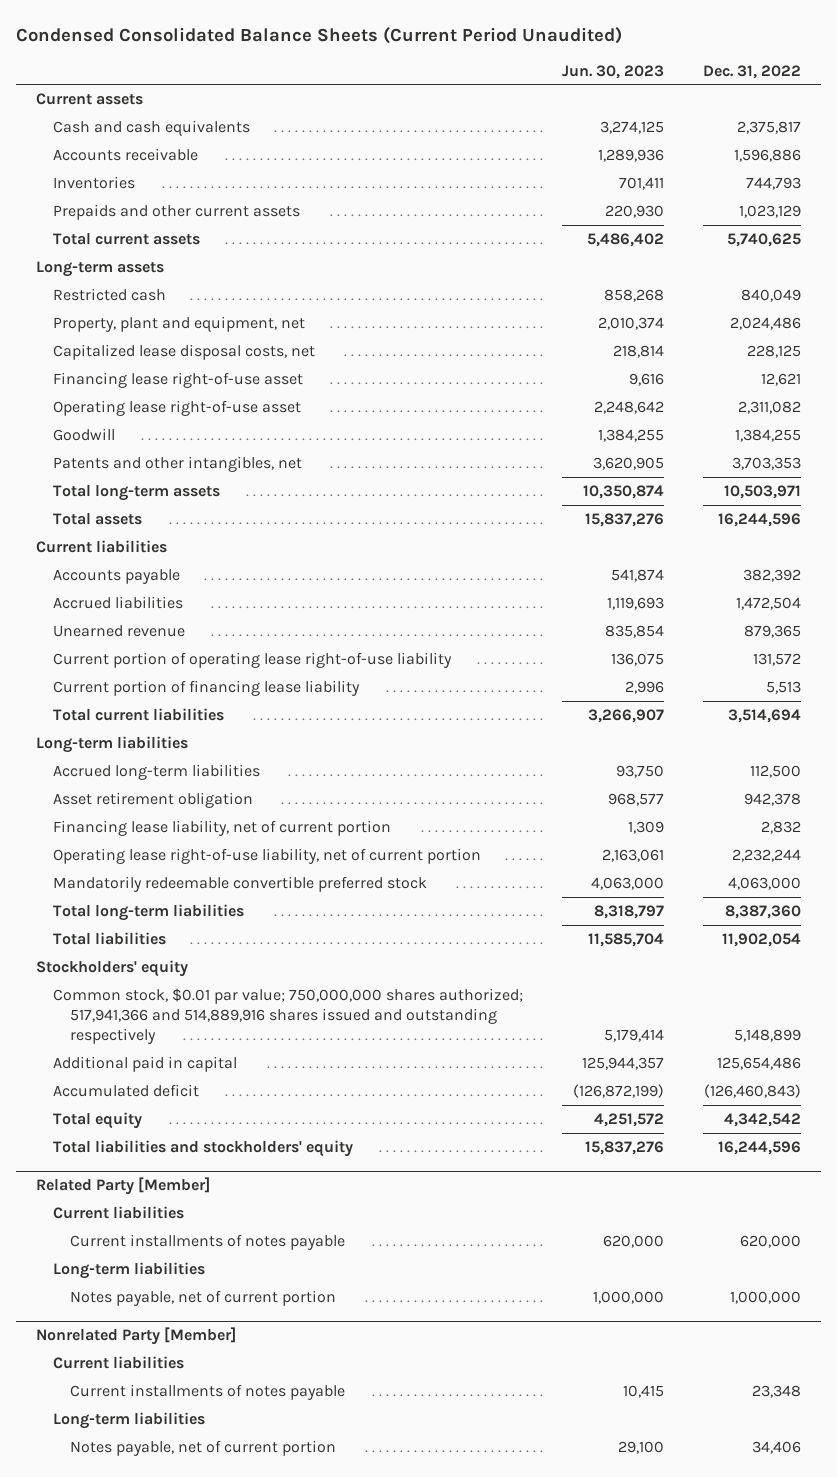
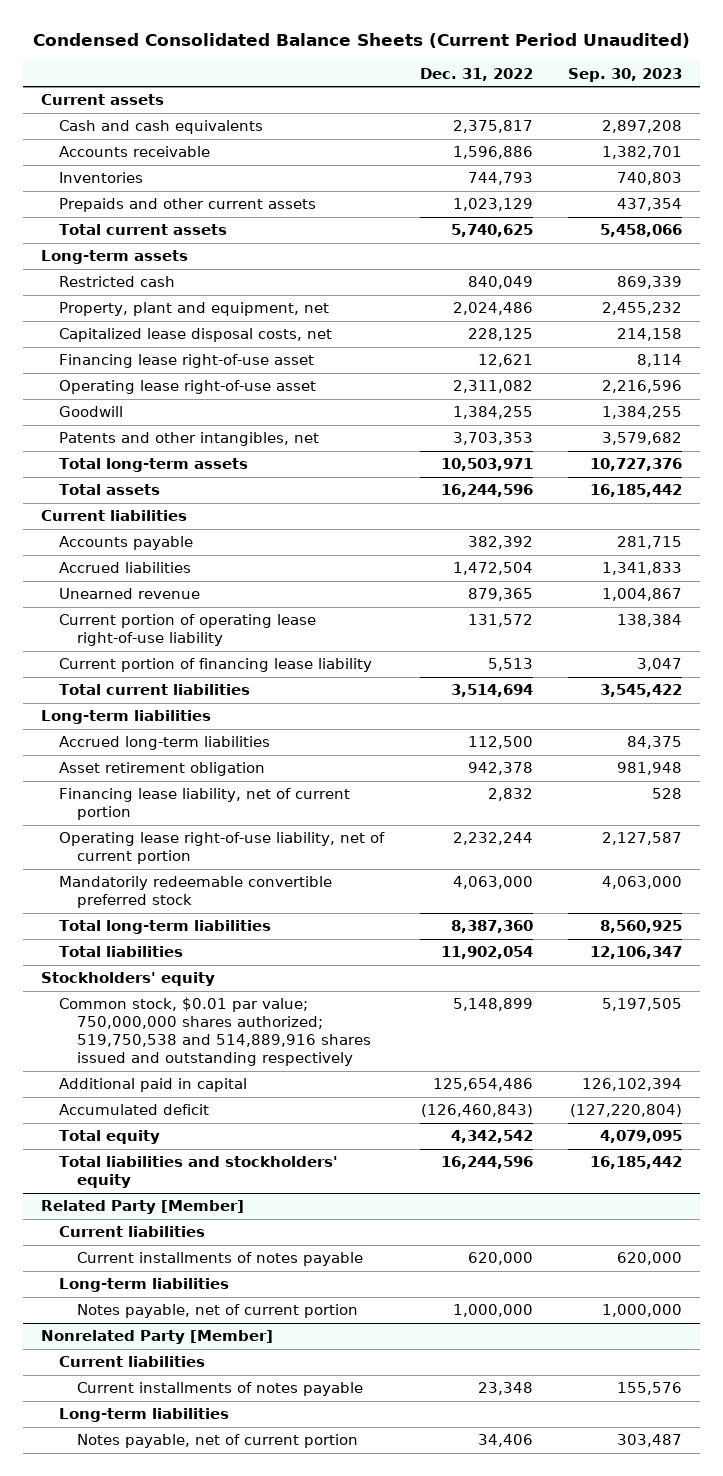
- | Jun. 30, 2023 | Dec. 31, 2022
+ | Dec. 31, 2022 | Sep. 30, 2023
- Common stock, $0.01 par value; 750,000,000 shares authorized; 517,941,366 and 514,889,916 shares issued and outstanding respectively | 5,179,414 | 5,148,899
+ Common stock, $0.01 par value; 750,000,000 shares authorized; 519,750,538 and 514,889,916 shares issued and outstanding respectively | 5,148,899 | 5,197,505

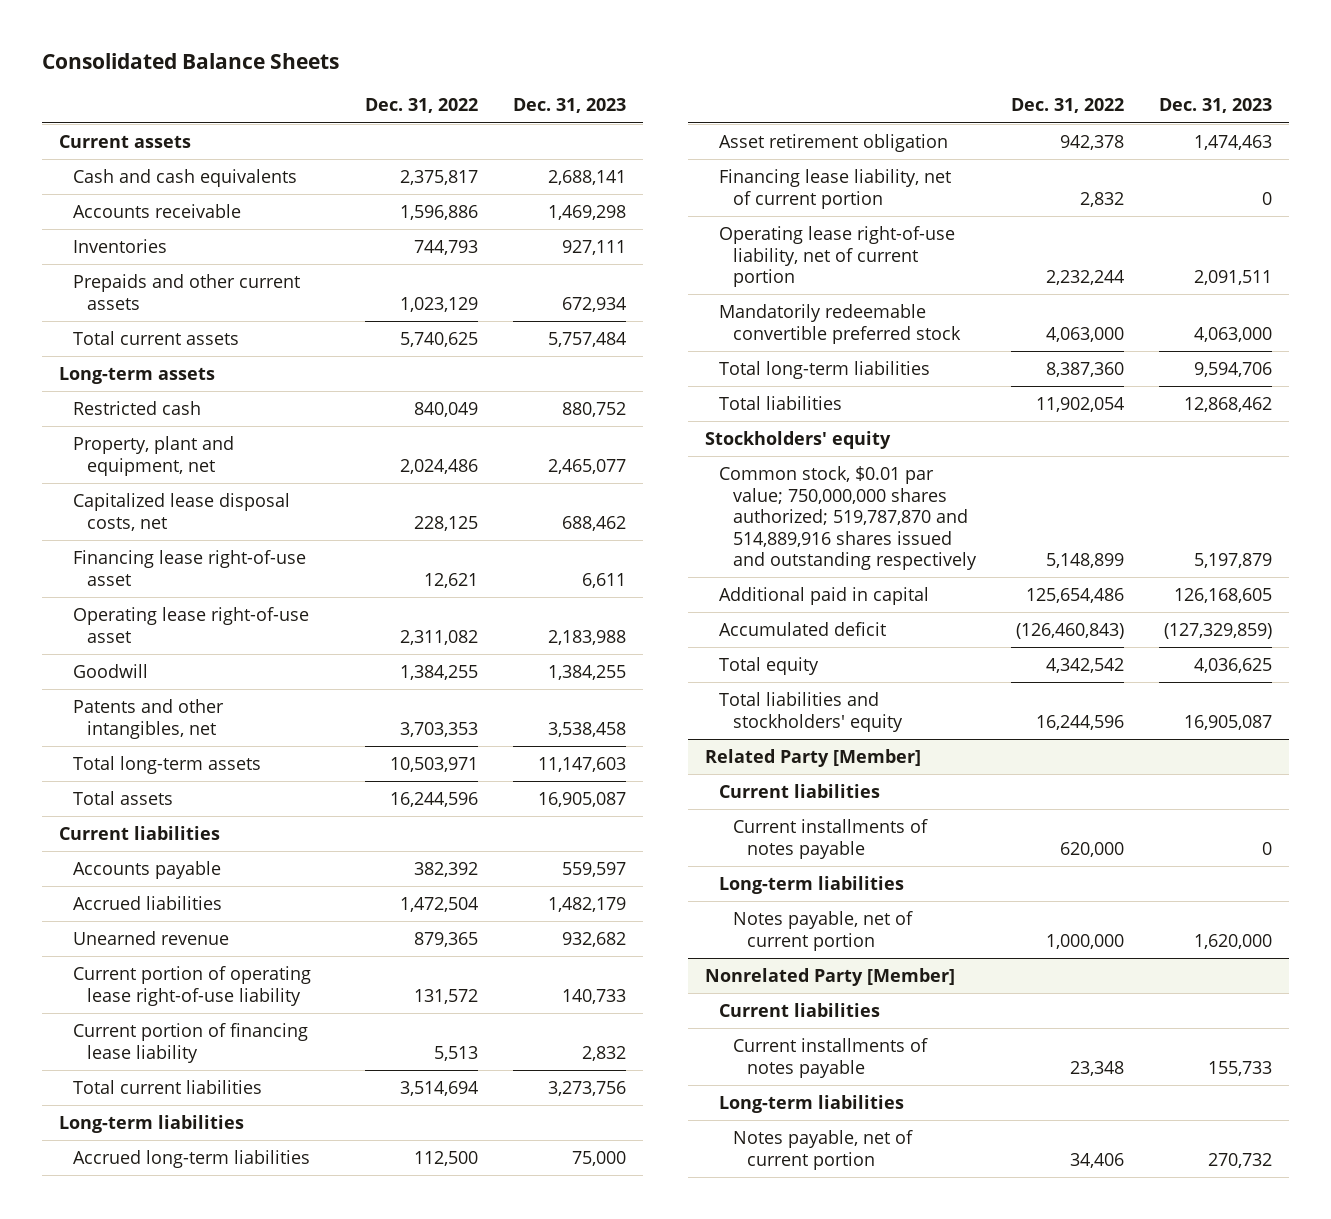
- Condensed Consolidated Balance Sheets (Current Period Unaudited)
+ Consolidated Balance Sheets
- | Dec. 31, 2022 | Sep. 30, 2023
+ | Dec. 31, 2022 | Dec. 31, 2023
- Common stock, $0.01 par value; 750,000,000 shares authorized; 519,750,538 and 514,889,916 shares issued and outstanding respectively | 5,148,899 | 5,197,505
+ Common stock, $0.01 par value; 750,000,000 shares authorized; 519,787,870 and 514,889,916 shares issued and outstanding respectively | 5,148,899 | 5,197,879

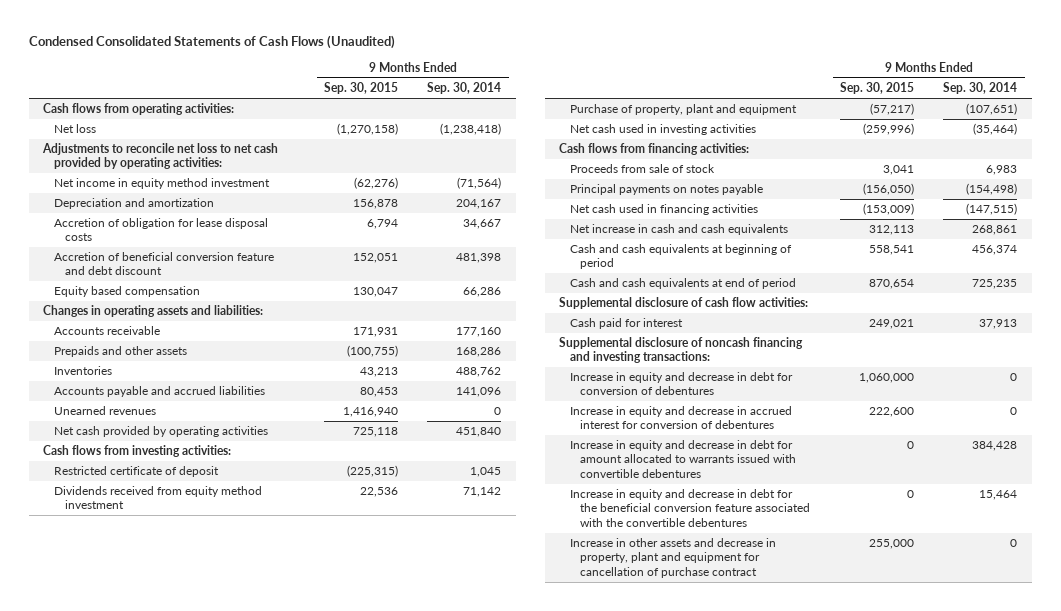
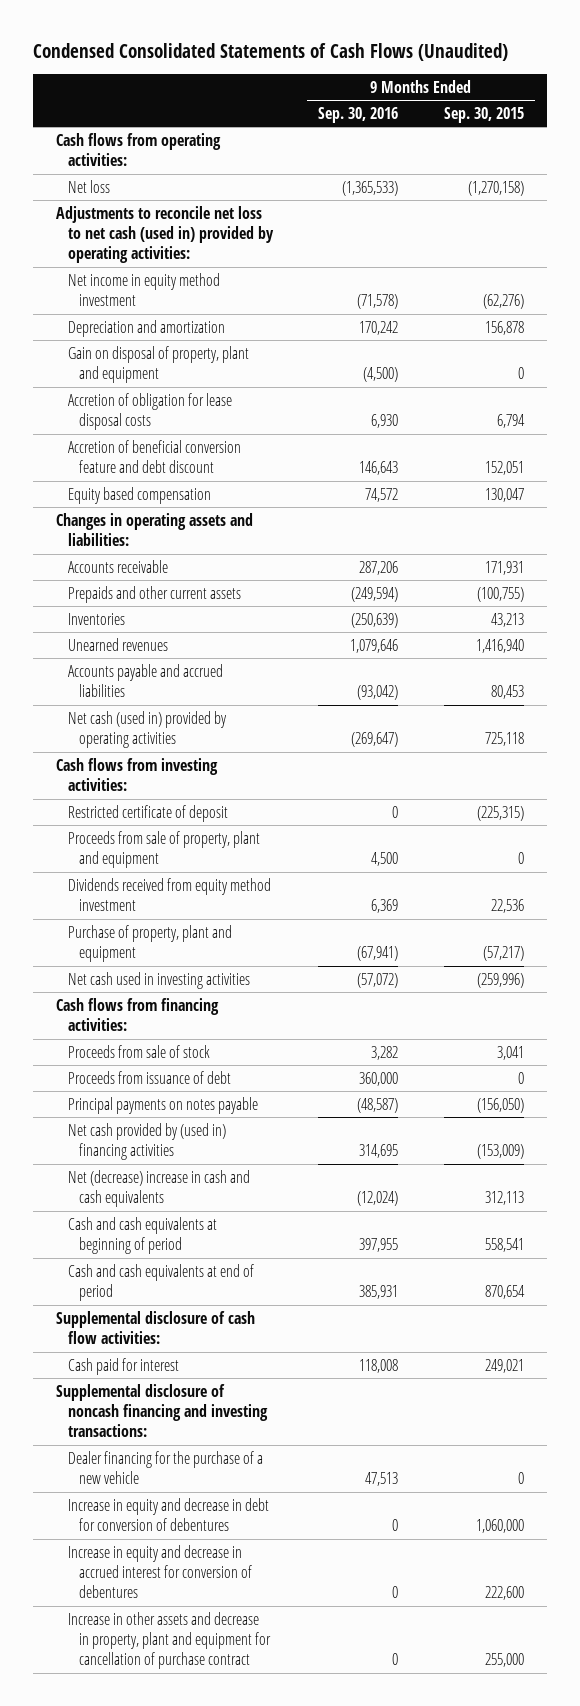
- | 9 Months Ended Sep. 30, 2015 | 9 Months Ended Sep. 30, 2014
+ | 9 Months Ended Sep. 30, 2016 | 9 Months Ended Sep. 30, 2015
- Adjustments to reconcile net loss to net cash provided by operating activities:
+ Adjustments to reconcile net loss to net cash (used in) provided by operating activities:
+ Gain on disposal of property, plant and equipment | (4,500) | 0
- Prepaids and other assets | (100,755) | 168,286
+ Prepaids and other current assets | (249,594) | (100,755)
- Net cash provided by operating activities | 725,118 | 451,840
moved down: Accounts payable and accrued liabilities | (93,042) | 80,453
+ Net cash (used in) provided by operating activities | (269,647) | 725,118
+ Proceeds from sale of property, plant and equipment | 4,500 | 0
+ Proceeds from issuance of debt | 360,000 | 0
- Net cash used in financing activities | (153,009) | (147,515)
- Net increase in cash and cash equivalents | 312,113 | 268,861
+ Net cash provided by (used in) financing activities | 314,695 | (153,009)
+ Net (decrease) increase in cash and cash equivalents | (12,024) | 312,113
+ Dealer financing for the purchase of a new vehicle | 47,513 | 0
- Increase in equity and decrease in debt for amount allocated to warrants issued with convertible debentures | 0 | 384,428
- Increase in equity and decrease in debt for the beneficial conversion feature associated with the convertible debentures | 0 | 15,464

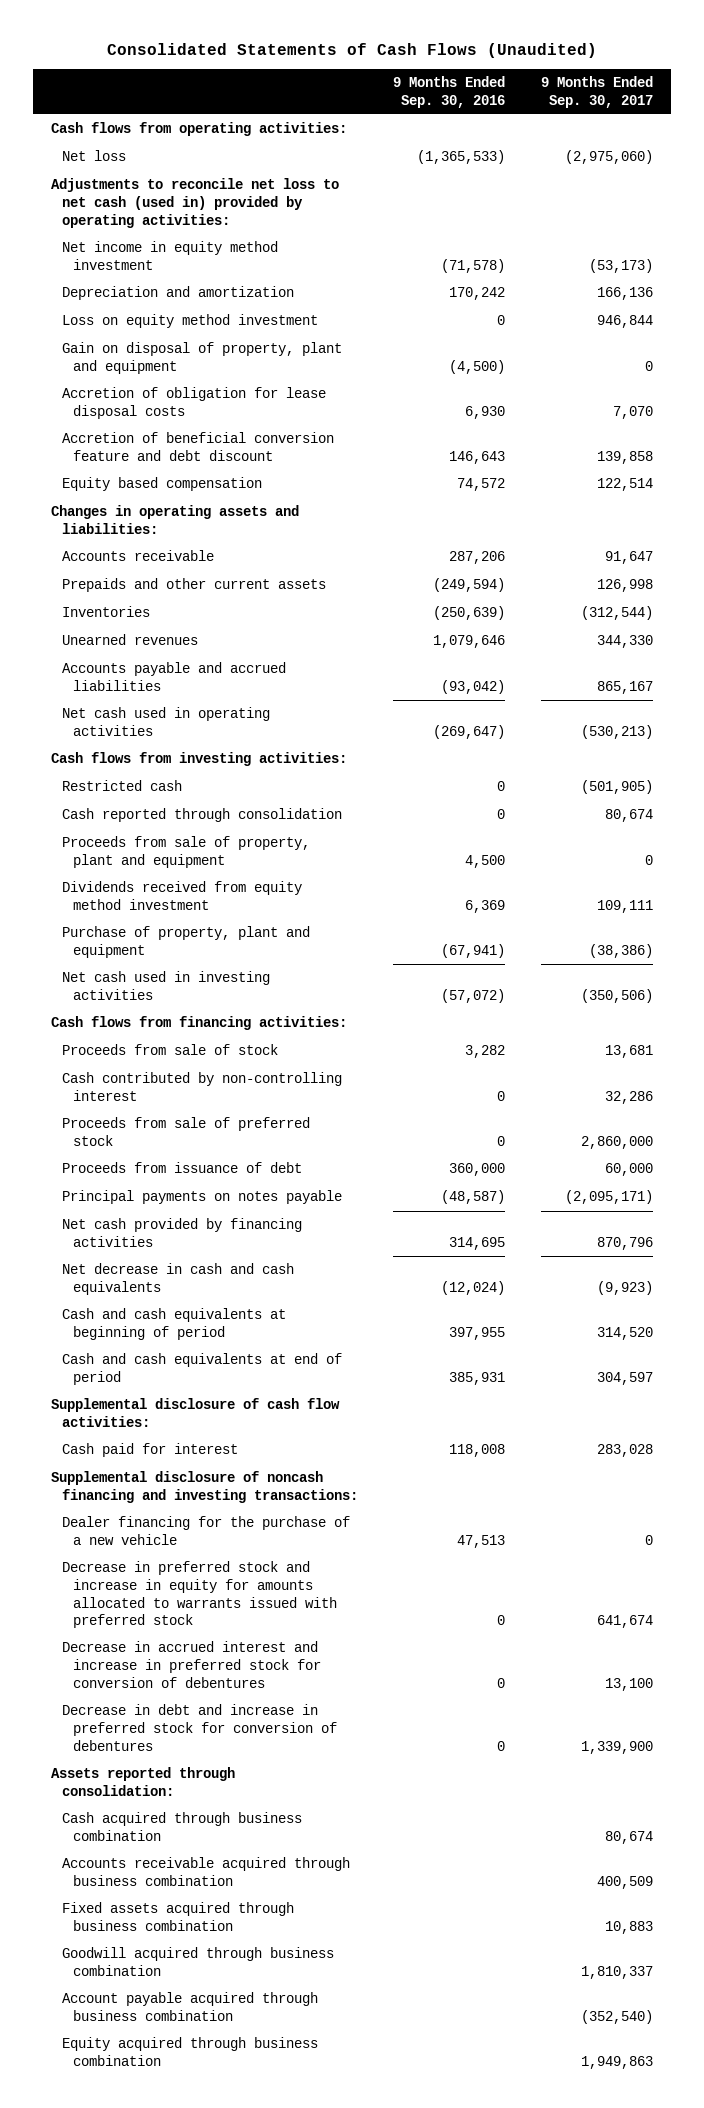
- Condensed Consolidated Statements of Cash Flows (Unaudited)
+ Consolidated Statements of Cash Flows (Unaudited)
- | 9 Months Ended Sep. 30, 2016 | 9 Months Ended Sep. 30, 2015
+ | 9 Months Ended Sep. 30, 2016 | 9 Months Ended Sep. 30, 2017
+ Loss on equity method investment | 0 | 946,844
- Net cash (used in) provided by operating activities | (269,647) | 725,118
+ Net cash used in operating activities | (269,647) | (530,213)
- Restricted certificate of deposit | 0 | (225,315)
+ Restricted cash | 0 | (501,905)
+ Cash reported through consolidation | 0 | 80,674
+ Cash contributed by non-controlling interest | 0 | 32,286
+ Proceeds from sale of preferred stock | 0 | 2,860,000
- Net cash provided by (used in) financing activities | 314,695 | (153,009)
- Net (decrease) increase in cash and cash equivalents | (12,024) | 312,113
+ Net cash provided by financing activities | 314,695 | 870,796
+ Net decrease in cash and cash equivalents | (12,024) | (9,923)
- Increase in equity and decrease in debt for conversion of debentures | 0 | 1,060,000
- Increase in equity and decrease in accrued interest for conversion of debentures | 0 | 222,600
- Increase in other assets and decrease in property, plant and equipment for cancellation of purchase contract | 0 | 255,000
+ Decrease in preferred stock and increase in equity for amounts allocated to warrants issued with preferred stock | 0 | 641,674
+ Decrease in accrued interest and increase in preferred stock for conversion of debentures | 0 | 13,100
+ Decrease in debt and increase in preferred stock for conversion of debentures | 0 | 1,339,900
+ Assets reported through consolidation:
+ Cash acquired through business combination | | 80,674
+ Accounts receivable acquired through business combination | | 400,509
+ Fixed assets acquired through business combination | | 10,883
+ Goodwill acquired through business combination | | 1,810,337
+ Account payable acquired through business combination | | (352,540)
+ Equity acquired through business combination | | 1,949,863

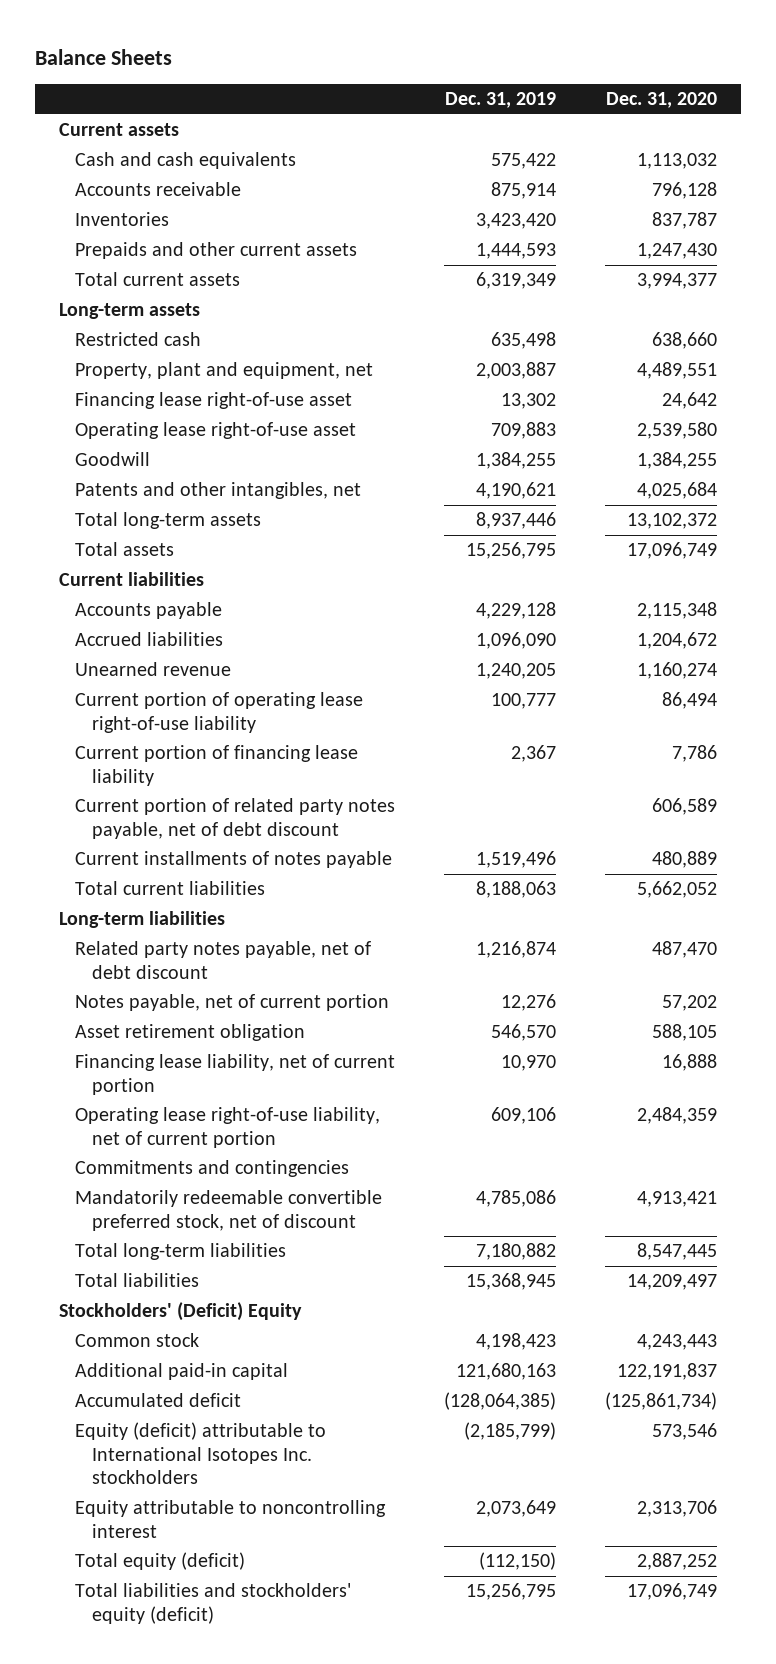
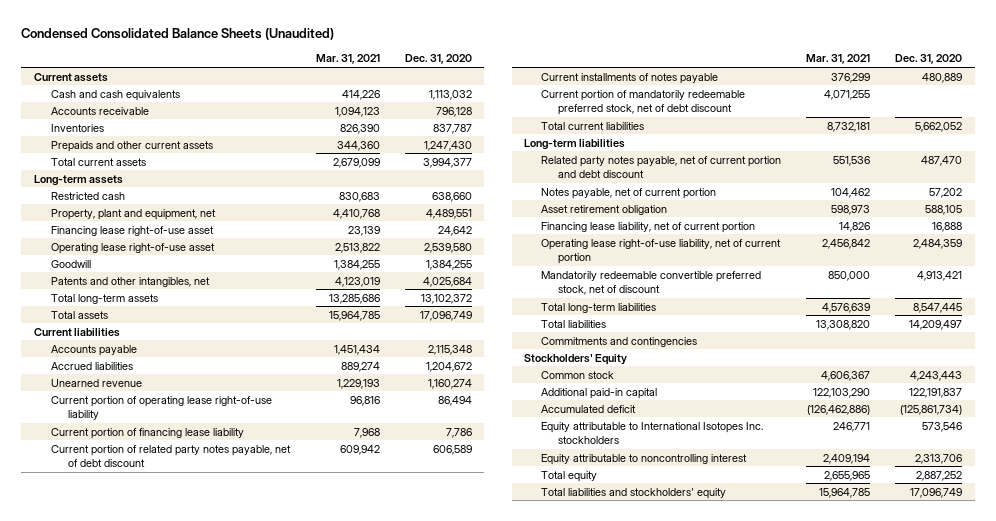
- Balance Sheets
+ Condensed Consolidated Balance Sheets (Unaudited)
- | Dec. 31, 2019 | Dec. 31, 2020
+ | Mar. 31, 2021 | Dec. 31, 2020
+ Current portion of mandatorily redeemable preferred stock, net of debt discount | 4,071,255 |
- Related party notes payable, net of debt discount | 1,216,874 | 487,470
+ Related party notes payable, net of current portion and debt discount | 551,536 | 487,470
- Stockholders' (Deficit) Equity
moved down: Commitments and contingencies
+ Stockholders' Equity
- Equity (deficit) attributable to International Isotopes Inc. stockholders | (2,185,799) | 573,546
+ Equity attributable to International Isotopes Inc. stockholders | 246,771 | 573,546
- Total equity (deficit) | (112,150) | 2,887,252
- Total liabilities and stockholders' equity (deficit) | 15,256,795 | 17,096,749
+ Total equity | 2,655,965 | 2,887,252
+ Total liabilities and stockholders' equity | 15,964,785 | 17,096,749

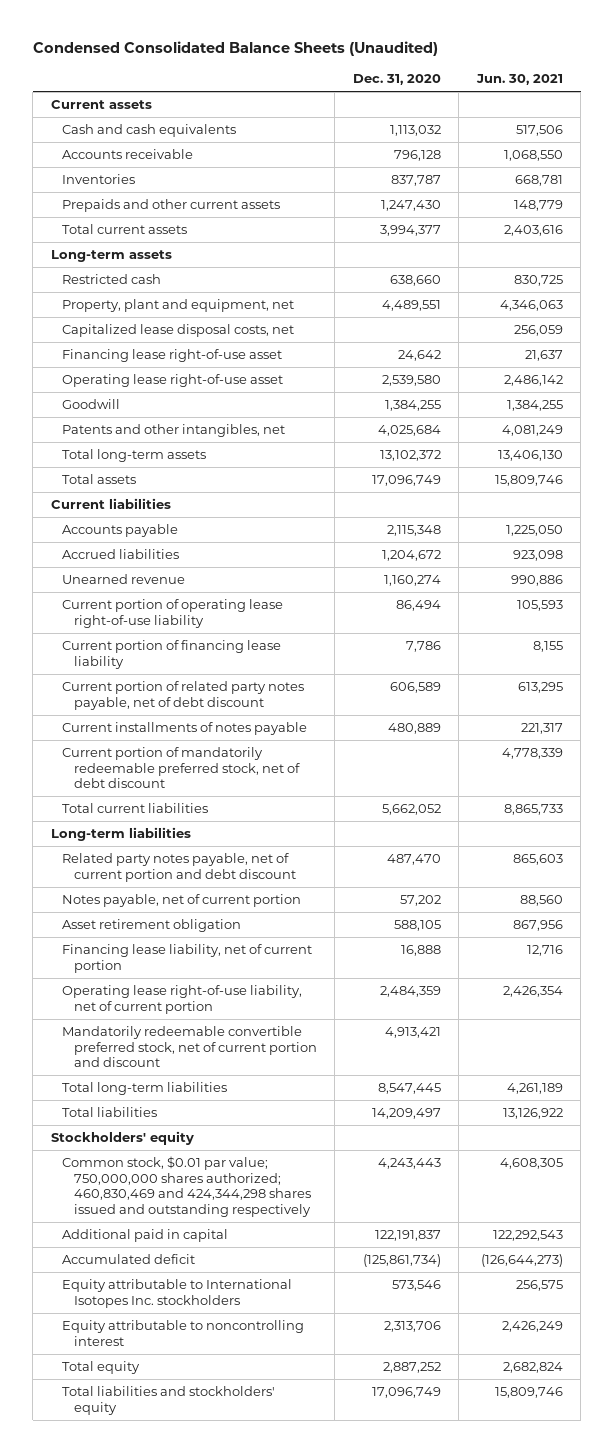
- | Mar. 31, 2021 | Dec. 31, 2020
+ | Dec. 31, 2020 | Jun. 30, 2021
+ Capitalized lease disposal costs, net | | 256,059
- Mandatorily redeemable convertible preferred stock, net of discount | 850,000 | 4,913,421
+ Mandatorily redeemable convertible preferred stock, net of current portion and discount | 4,913,421 |
- Commitments and contingencies
- Stockholders' Equity
- Common stock | 4,606,367 | 4,243,443
- Additional paid-in capital | 122,103,290 | 122,191,837
+ Stockholders' equity
+ Common stock, $0.01 par value; 750,000,000 shares authorized; 460,830,469 and 424,344,298 shares issued and outstanding respectively | 4,243,443 | 4,608,305
+ Additional paid in capital | 122,191,837 | 122,292,543

